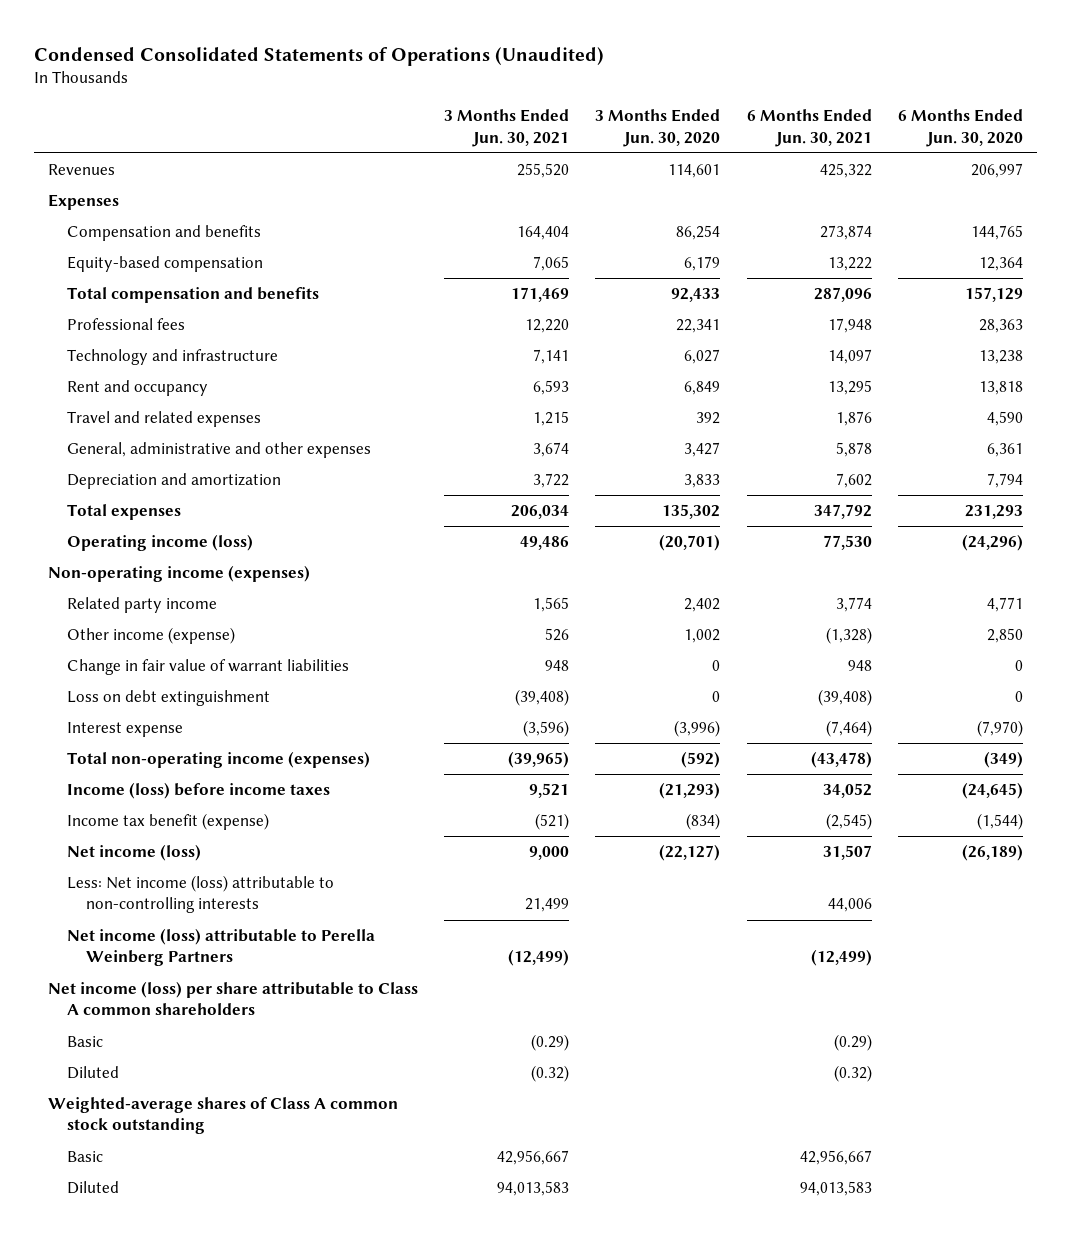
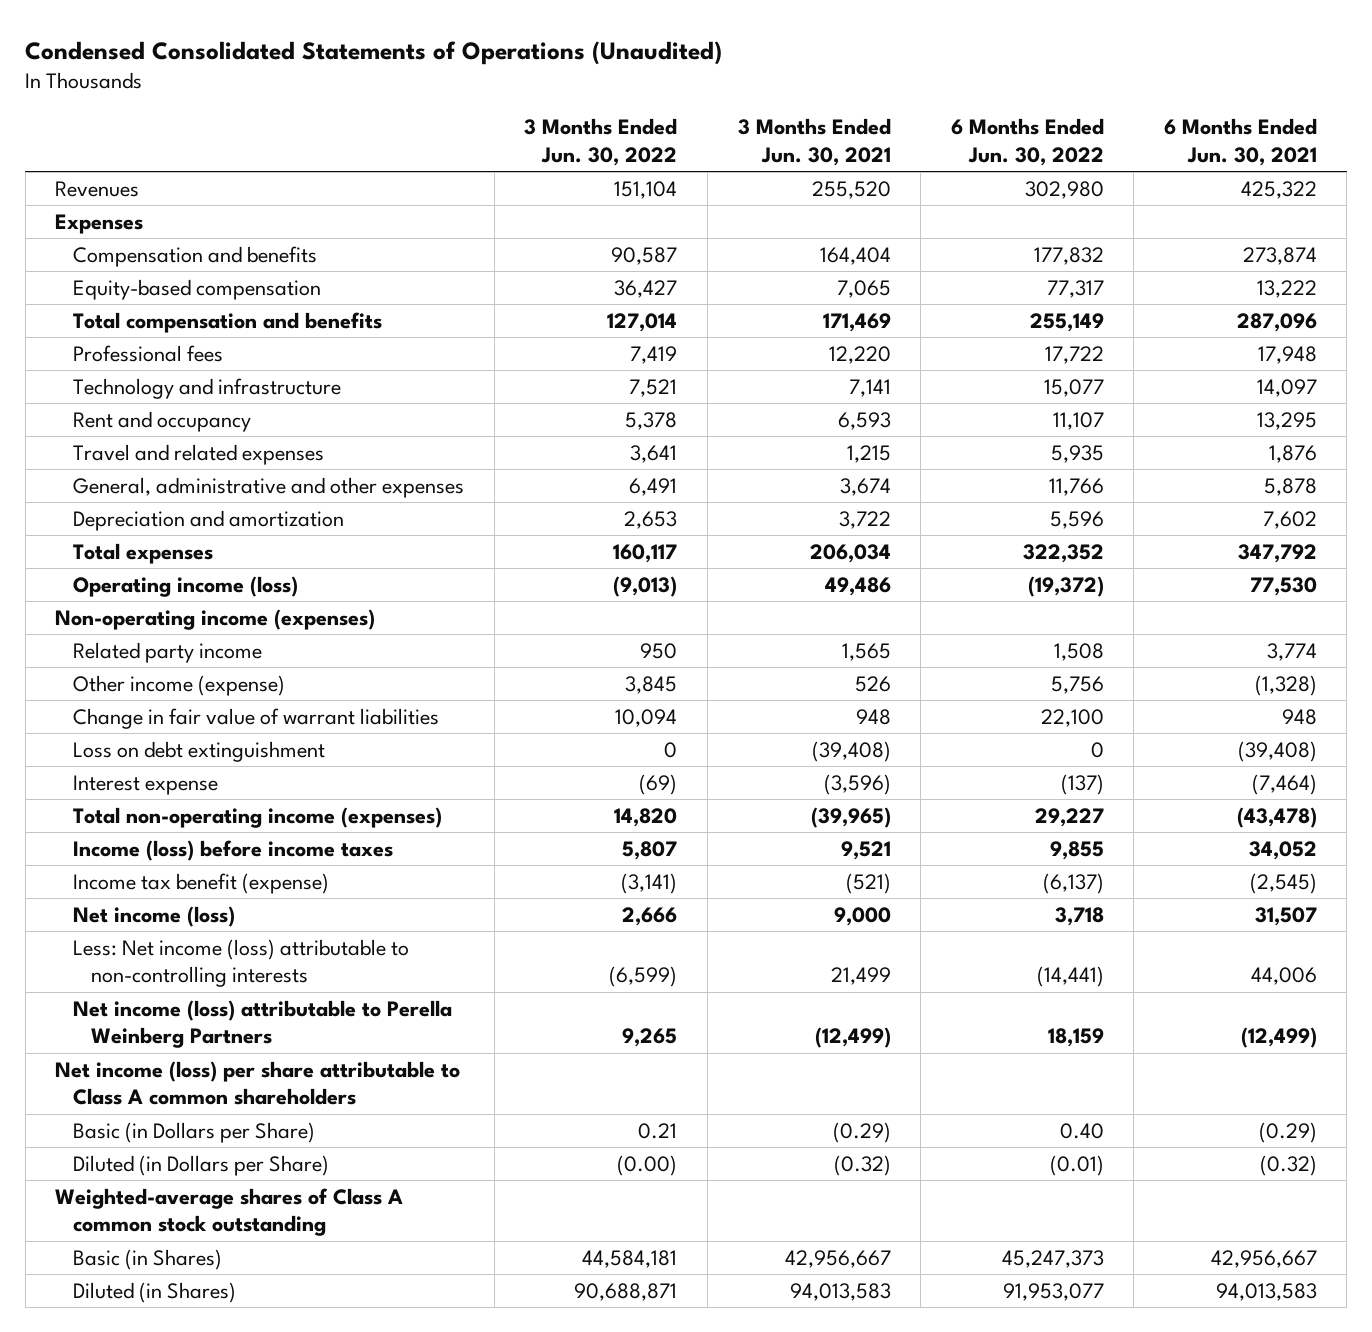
- | 3 Months Ended Jun. 30, 2021 | 3 Months Ended Jun. 30, 2020 | 6 Months Ended Jun. 30, 2021 | 6 Months Ended Jun. 30, 2020
+ | 3 Months Ended Jun. 30, 2022 | 3 Months Ended Jun. 30, 2021 | 6 Months Ended Jun. 30, 2022 | 6 Months Ended Jun. 30, 2021
- Basic | (0.29) | | (0.29) |
- Diluted | (0.32) | | (0.32) |
+ Basic (in Dollars per Share) | 0.21 | (0.29) | 0.40 | (0.29)
+ Diluted (in Dollars per Share) | (0.00) | (0.32) | (0.01) | (0.32)
- Basic | 42,956,667 | | 42,956,667 |
- Diluted | 94,013,583 | | 94,013,583 |
+ Basic (in Shares) | 44,584,181 | 42,956,667 | 45,247,373 | 42,956,667
+ Diluted (in Shares) | 90,688,871 | 94,013,583 | 91,953,077 | 94,013,583

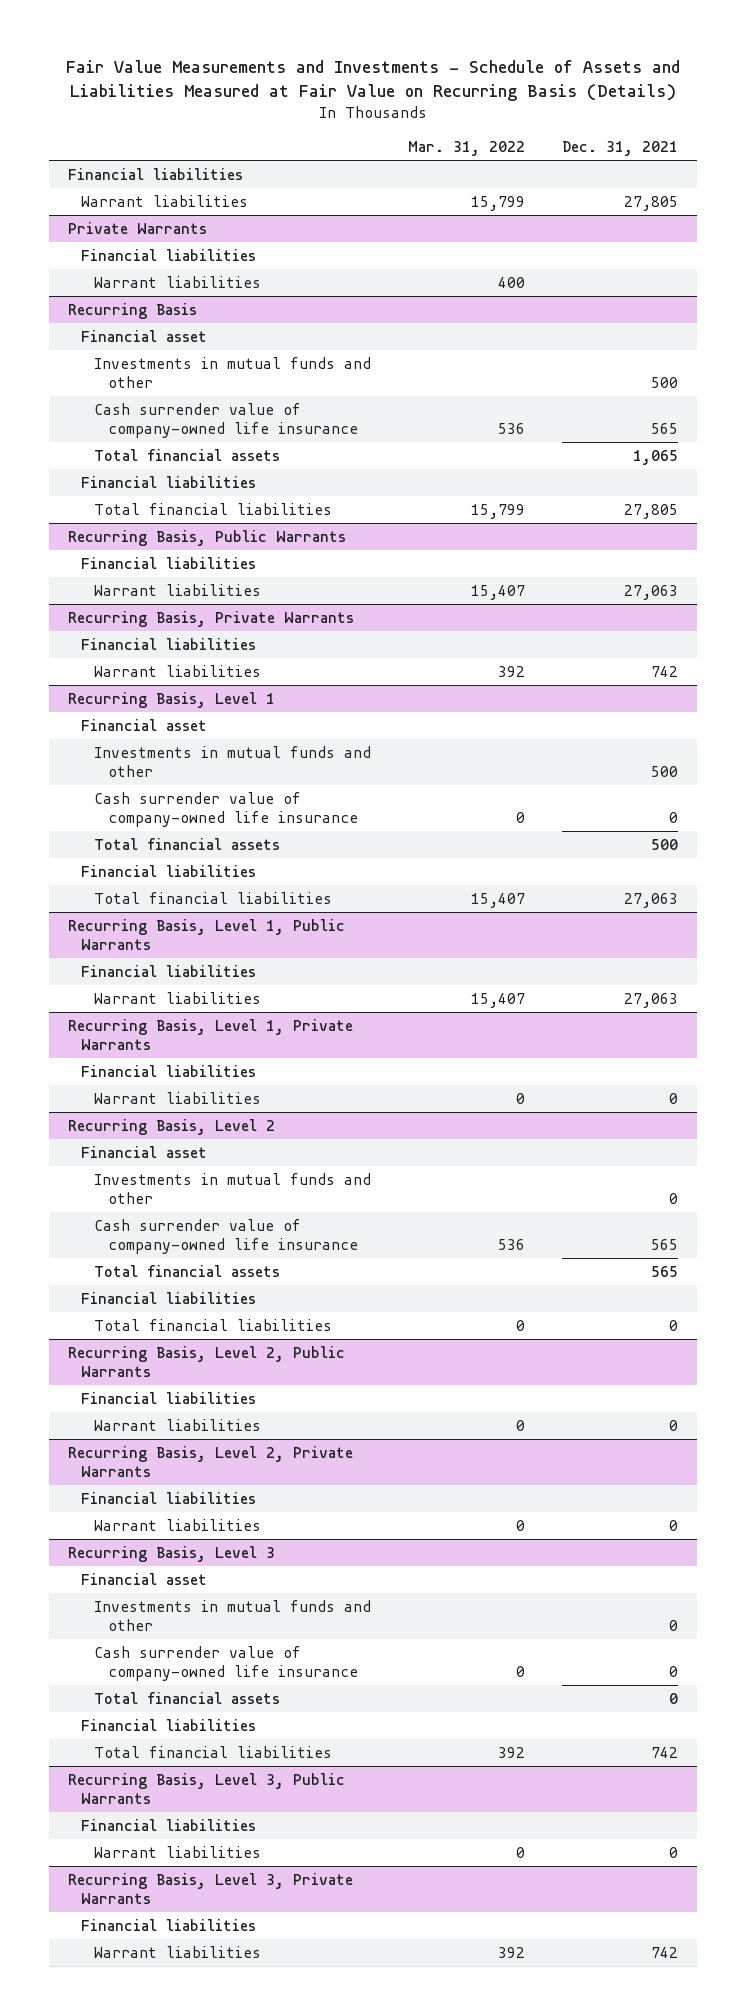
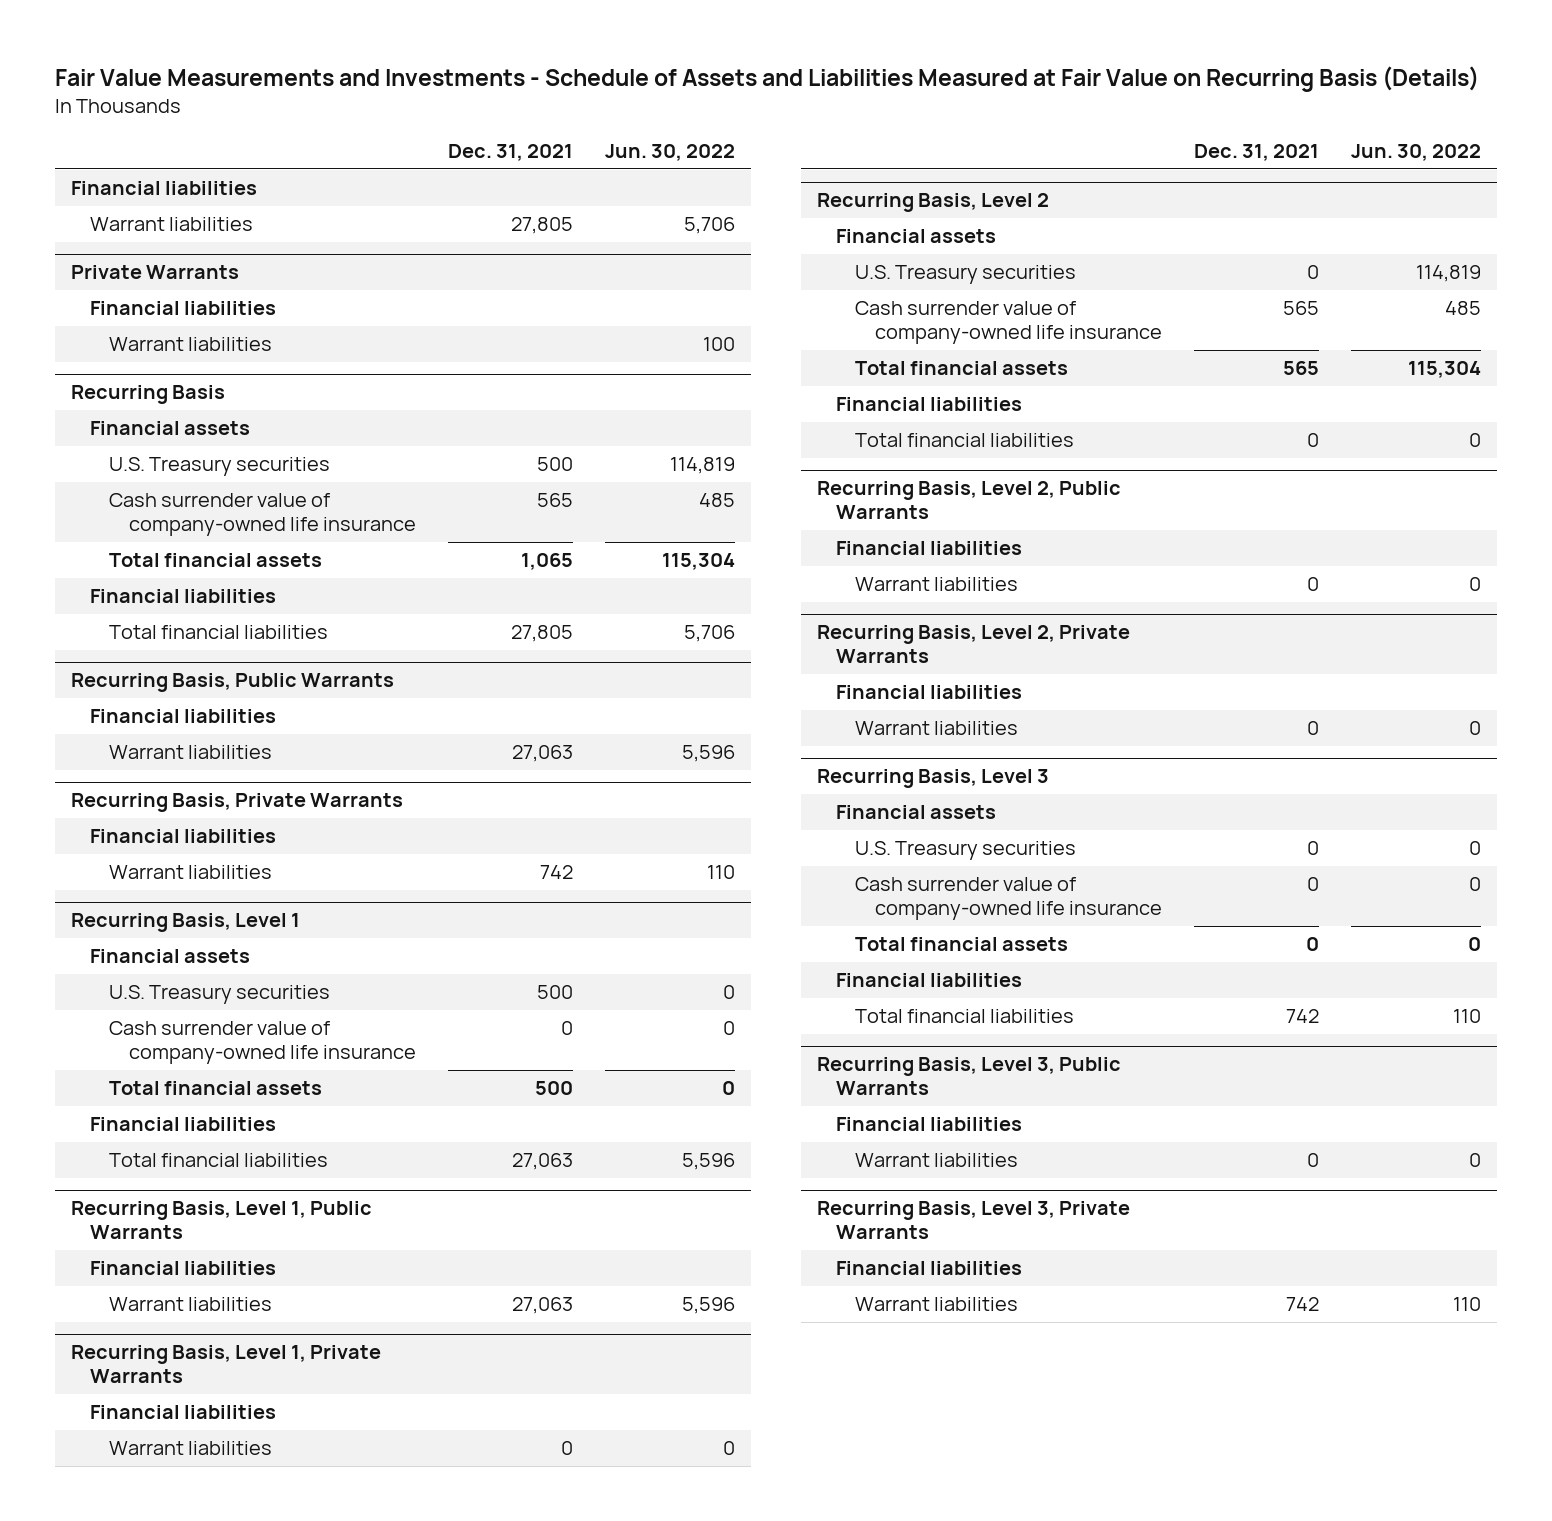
- | Mar. 31, 2022 | Dec. 31, 2021
+ | Dec. 31, 2021 | Jun. 30, 2022
@ Recurring Basis
- Financial asset
- Investments in mutual funds and other | | 500
+ Financial assets
+ U.S. Treasury securities | 500 | 114,819
@ Recurring Basis, Level 1
- Financial asset
- Investments in mutual funds and other | | 500
+ Financial assets
+ U.S. Treasury securities | 500 | 0
@ Recurring Basis, Level 2
- Financial asset
- Investments in mutual funds and other | | 0
+ Financial assets
+ U.S. Treasury securities | 0 | 114,819
@ Recurring Basis, Level 3
- Financial asset
- Investments in mutual funds and other | | 0
+ Financial assets
+ U.S. Treasury securities | 0 | 0

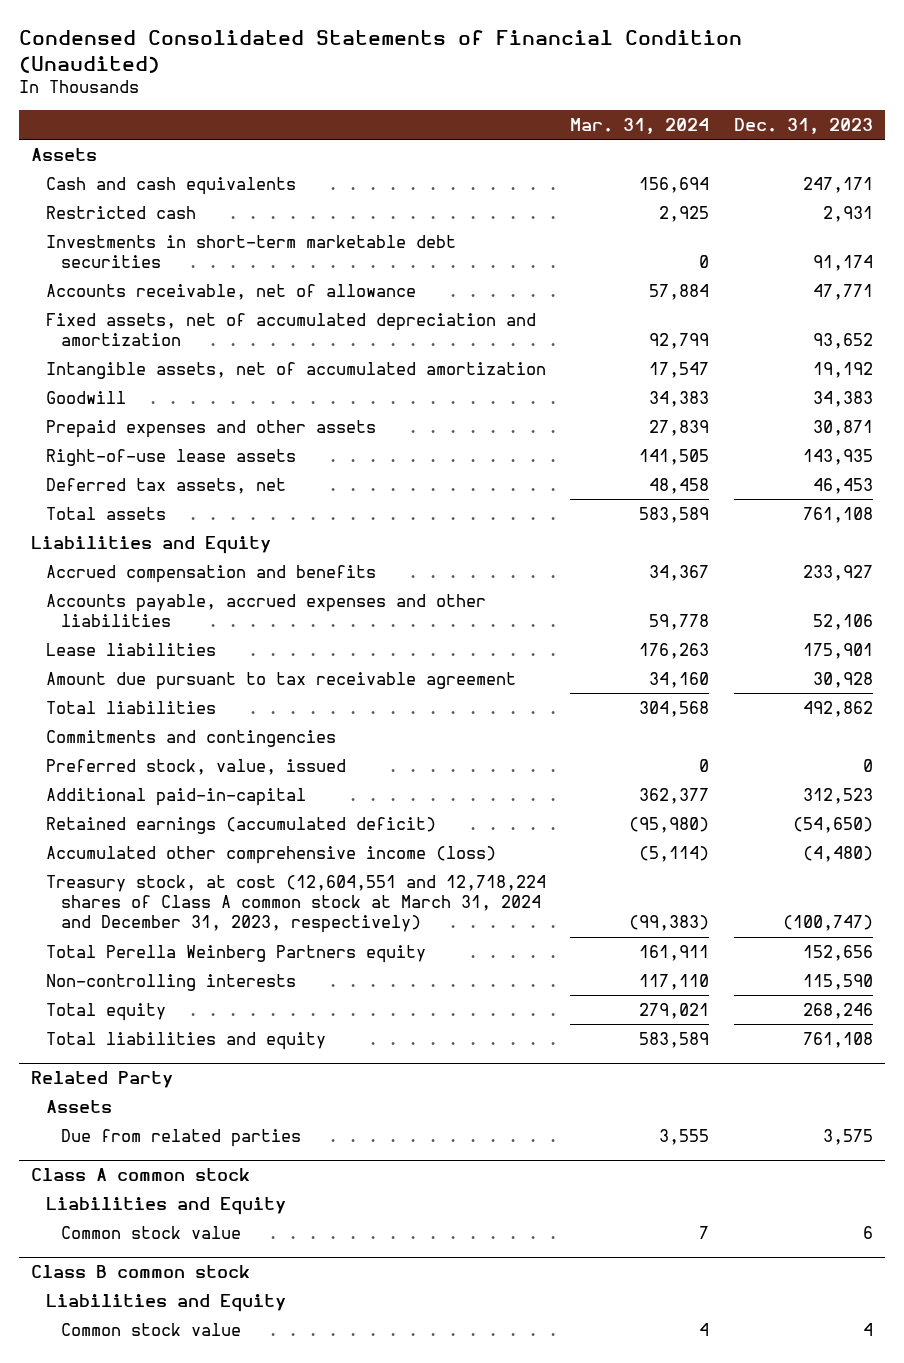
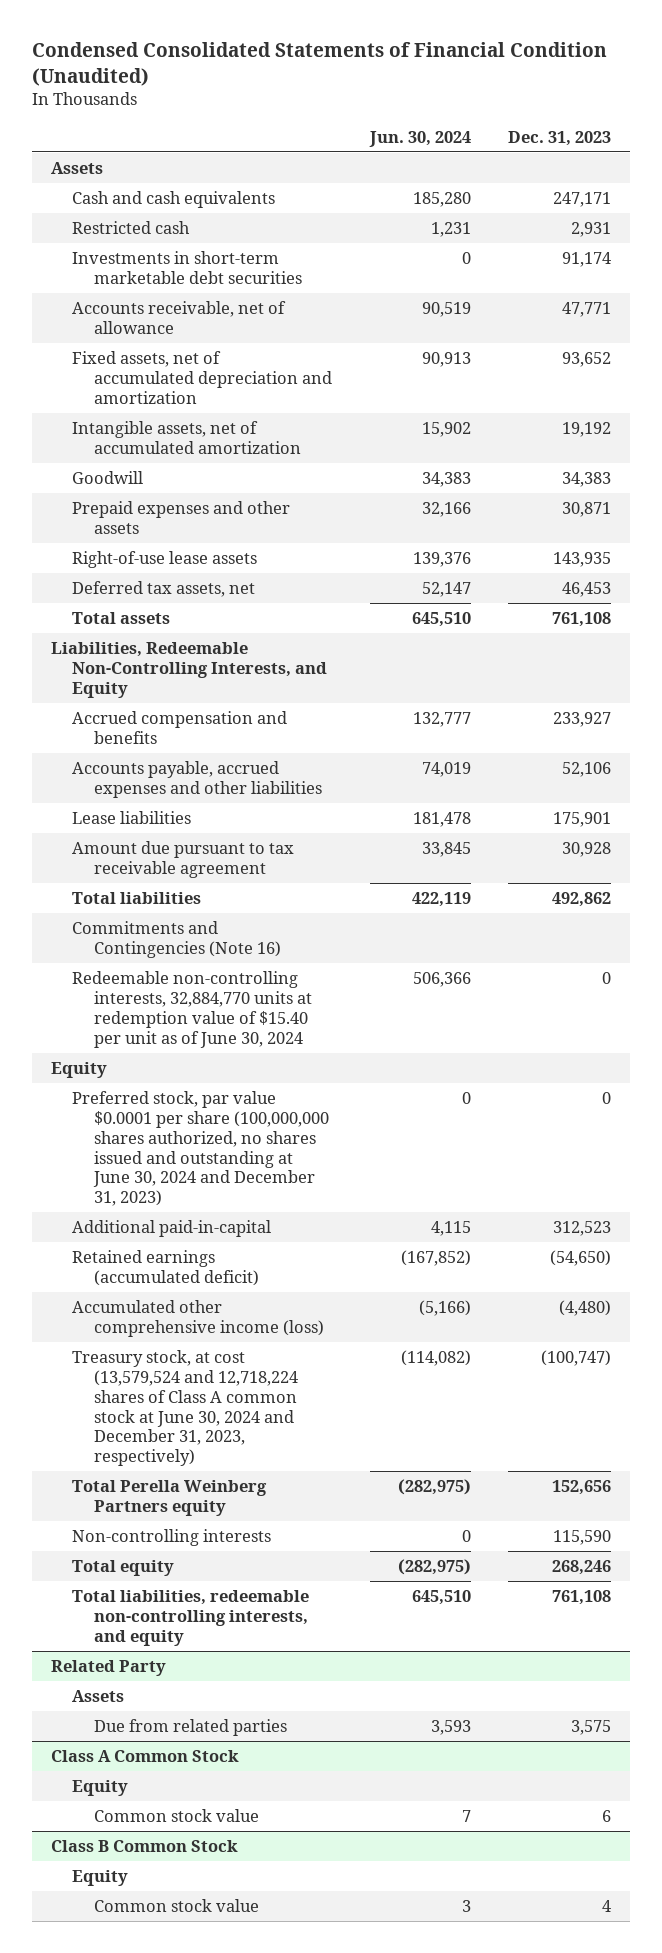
- | Mar. 31, 2024 | Dec. 31, 2023
+ | Jun. 30, 2024 | Dec. 31, 2023
- Liabilities and Equity
+ Liabilities, Redeemable Non-Controlling Interests, and Equity
- Commitments and contingencies
- Preferred stock, value, issued | 0 | 0
+ Commitments and Contingencies (Note 16)
+ Redeemable non-controlling interests, 32,884,770 units at redemption value of $15.40 per unit as of June 30, 2024 | 506,366 | 0
+ Equity
+ Preferred stock, par value $0.0001 per share (100,000,000 shares authorized, no shares issued and outstanding at June 30, 2024 and December 31, 2023) | 0 | 0
- Treasury stock, at cost (12,604,551 and 12,718,224 shares of Class A common stock at March 31, 2024 and December 31, 2023, respectively) | (99,383) | (100,747)
+ Treasury stock, at cost (13,579,524 and 12,718,224 shares of Class A common stock at June 30, 2024 and December 31, 2023, respectively) | (114,082) | (100,747)
- Total liabilities and equity | 583,589 | 761,108
+ Total liabilities, redeemable non-controlling interests, and equity | 645,510 | 761,108
- Class A common stock
- Liabilities and Equity
+ Class A Common Stock
+ Equity
- Class B common stock
- Liabilities and Equity
+ Class B Common Stock
+ Equity

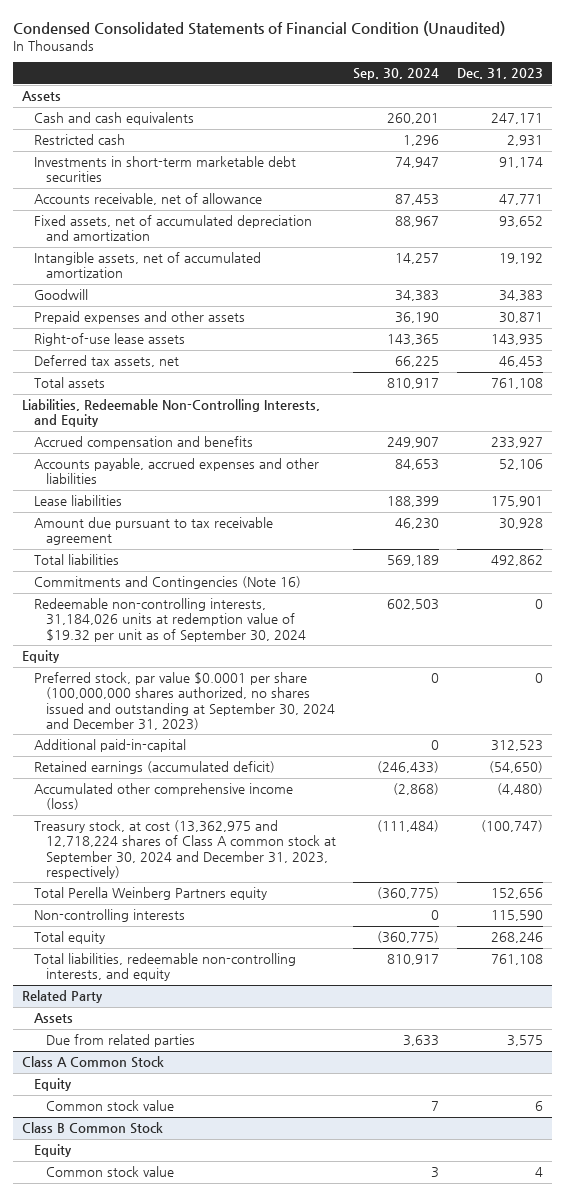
- | Jun. 30, 2024 | Dec. 31, 2023
+ | Sep. 30, 2024 | Dec. 31, 2023
- Redeemable non-controlling interests, 32,884,770 units at redemption value of $15.40 per unit as of June 30, 2024 | 506,366 | 0
+ Redeemable non-controlling interests, 31,184,026 units at redemption value of $19.32 per unit as of September 30, 2024 | 602,503 | 0
- Preferred stock, par value $0.0001 per share (100,000,000 shares authorized, no shares issued and outstanding at June 30, 2024 and December 31, 2023) | 0 | 0
+ Preferred stock, par value $0.0001 per share (100,000,000 shares authorized, no shares issued and outstanding at September 30, 2024 and December 31, 2023) | 0 | 0
- Treasury stock, at cost (13,579,524 and 12,718,224 shares of Class A common stock at June 30, 2024 and December 31, 2023, respectively) | (114,082) | (100,747)
+ Treasury stock, at cost (13,362,975 and 12,718,224 shares of Class A common stock at September 30, 2024 and December 31, 2023, respectively) | (111,484) | (100,747)

